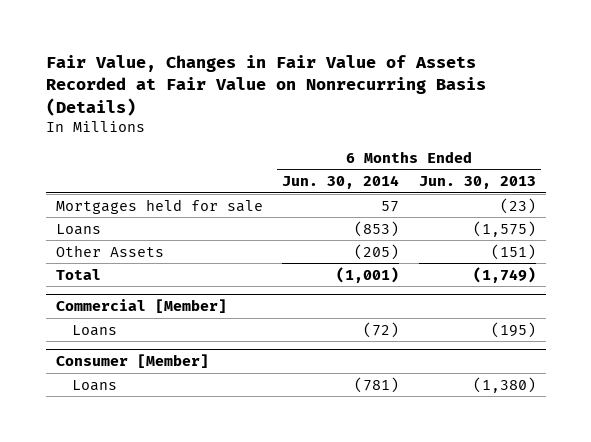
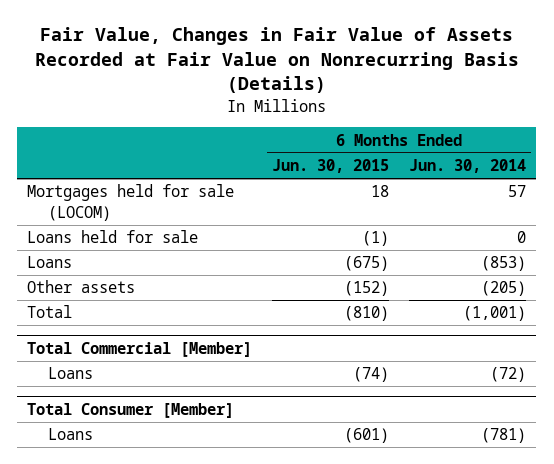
- | 6 Months Ended Jun. 30, 2014 | 6 Months Ended Jun. 30, 2013
+ | 6 Months Ended Jun. 30, 2015 | 6 Months Ended Jun. 30, 2014
- Mortgages held for sale | 57 | (23)
+ Mortgages held for sale (LOCOM) | 18 | 57
+ Loans held for sale | (1) | 0
- Other Assets | (205) | (151)
+ Other assets | (152) | (205)
- Commercial [Member]
+ Total Commercial [Member]
- Consumer [Member]
+ Total Consumer [Member]

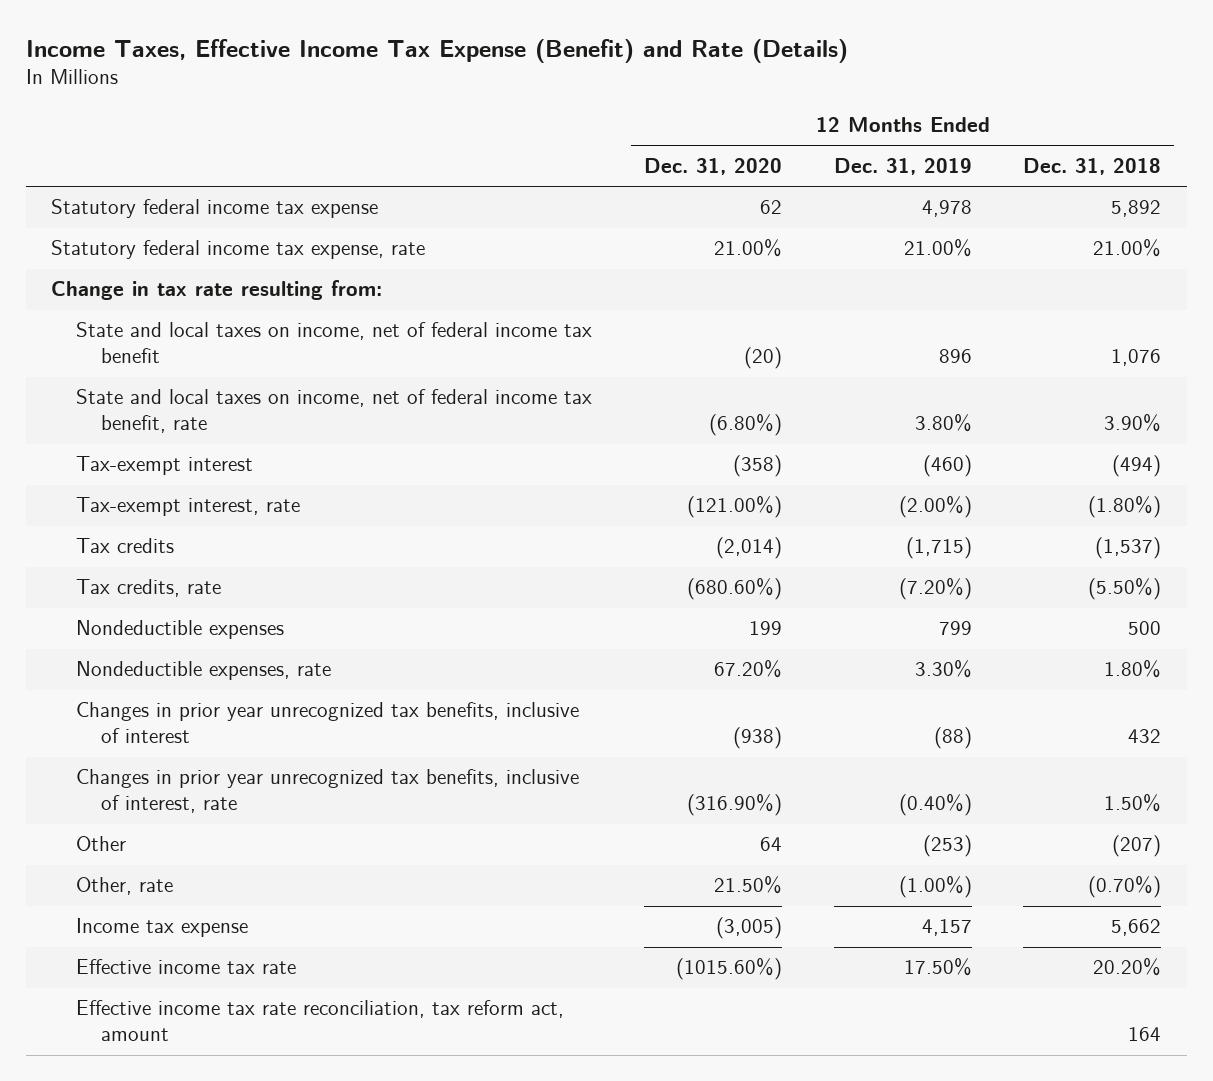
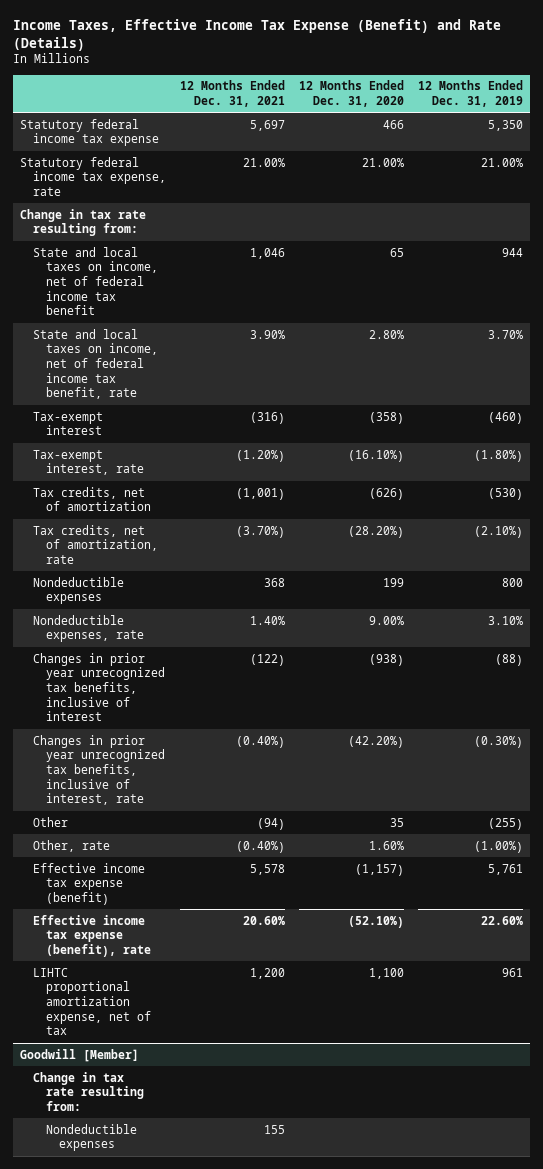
- | 12 Months Ended Dec. 31, 2020 | 12 Months Ended Dec. 31, 2019 | 12 Months Ended Dec. 31, 2018
+ | 12 Months Ended Dec. 31, 2021 | 12 Months Ended Dec. 31, 2020 | 12 Months Ended Dec. 31, 2019
- Statutory federal income tax expense | 62 | 4,978 | 5,892
+ Statutory federal income tax expense | 5,697 | 466 | 5,350
- State and local taxes on income, net of federal income tax benefit | (20) | 896 | 1,076
- State and local taxes on income, net of federal income tax benefit, rate | (6.80%) | 3.80% | 3.90%
+ State and local taxes on income, net of federal income tax benefit | 1,046 | 65 | 944
+ State and local taxes on income, net of federal income tax benefit, rate | 3.90% | 2.80% | 3.70%
- Tax-exempt interest, rate | (121.00%) | (2.00%) | (1.80%)
- Tax credits | (2,014) | (1,715) | (1,537)
- Tax credits, rate | (680.60%) | (7.20%) | (5.50%)
- Nondeductible expenses | 199 | 799 | 500
- Nondeductible expenses, rate | 67.20% | 3.30% | 1.80%
+ Tax-exempt interest, rate | (1.20%) | (16.10%) | (1.80%)
+ Tax credits, net of amortization | (1,001) | (626) | (530)
+ Tax credits, net of amortization, rate | (3.70%) | (28.20%) | (2.10%)
+ Nondeductible expenses | 368 | 199 | 800
+ Nondeductible expenses, rate | 1.40% | 9.00% | 3.10%
- Changes in prior year unrecognized tax benefits, inclusive of interest, rate | (316.90%) | (0.40%) | 1.50%
- Other | 64 | (253) | (207)
- Other, rate | 21.50% | (1.00%) | (0.70%)
- Income tax expense | (3,005) | 4,157 | 5,662
- Effective income tax rate | (1015.60%) | 17.50% | 20.20%
- Effective income tax rate reconciliation, tax reform act, amount | | | 164
+ Changes in prior year unrecognized tax benefits, inclusive of interest, rate | (0.40%) | (42.20%) | (0.30%)
+ Other | (94) | 35 | (255)
+ Other, rate | (0.40%) | 1.60% | (1.00%)
+ Effective income tax expense (benefit) | 5,578 | (1,157) | 5,761
+ Effective income tax expense (benefit), rate | 20.60% | (52.10%) | 22.60%
+ LIHTC proportional amortization expense, net of tax | 1,200 | 1,100 | 961
+ Goodwill [Member]
+ Change in tax rate resulting from:
+ Nondeductible expenses | 155 | |

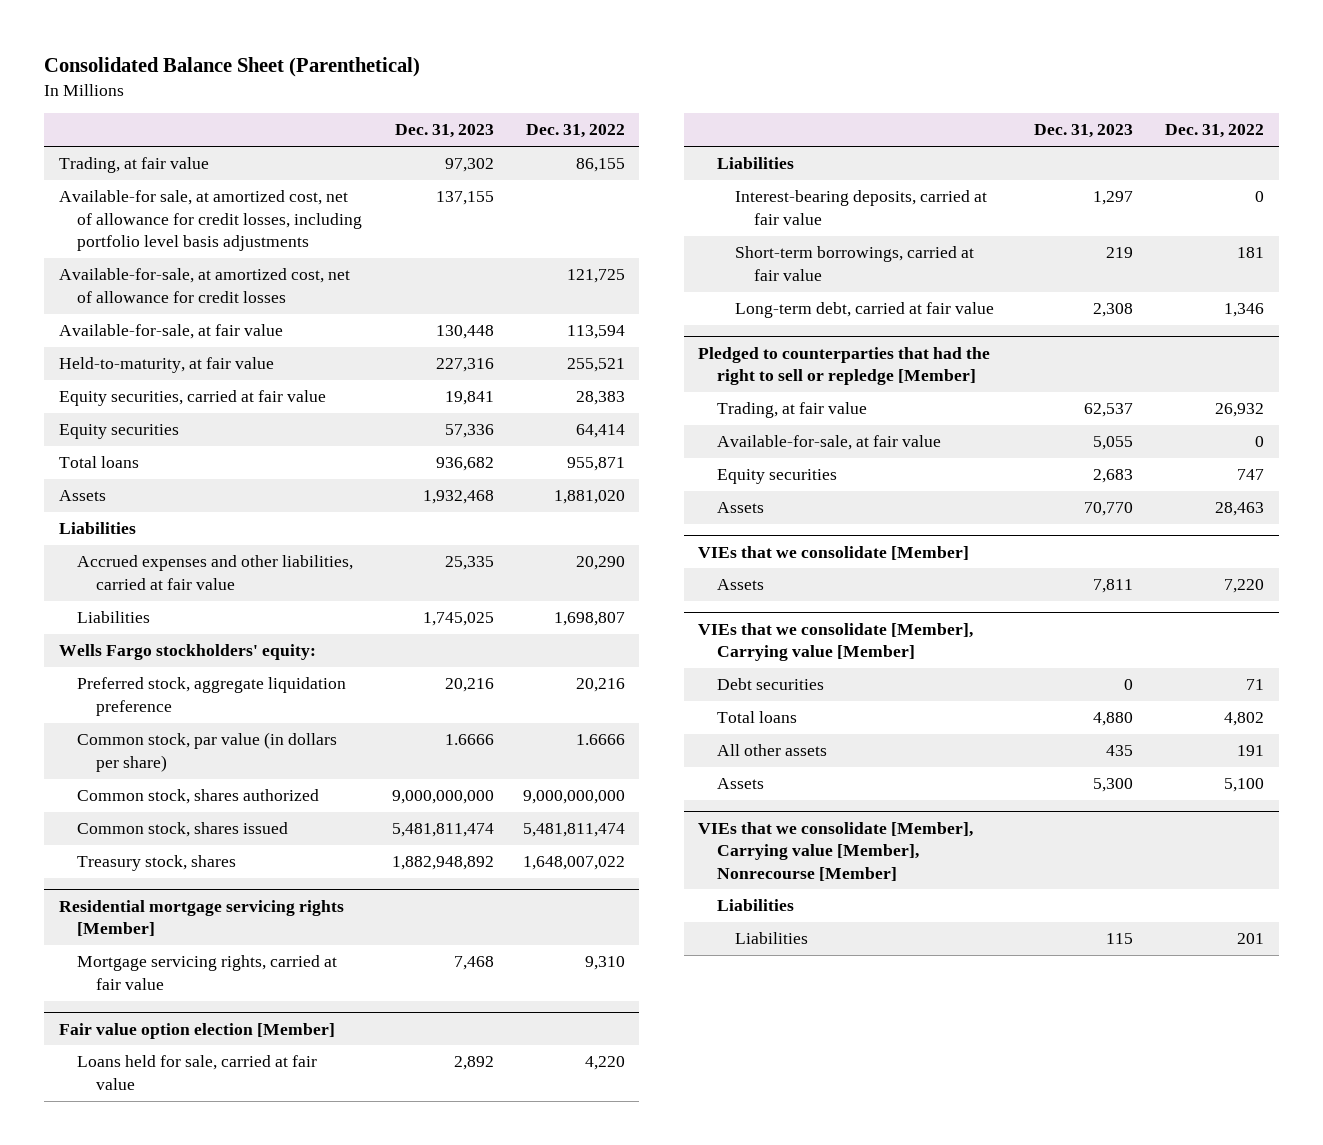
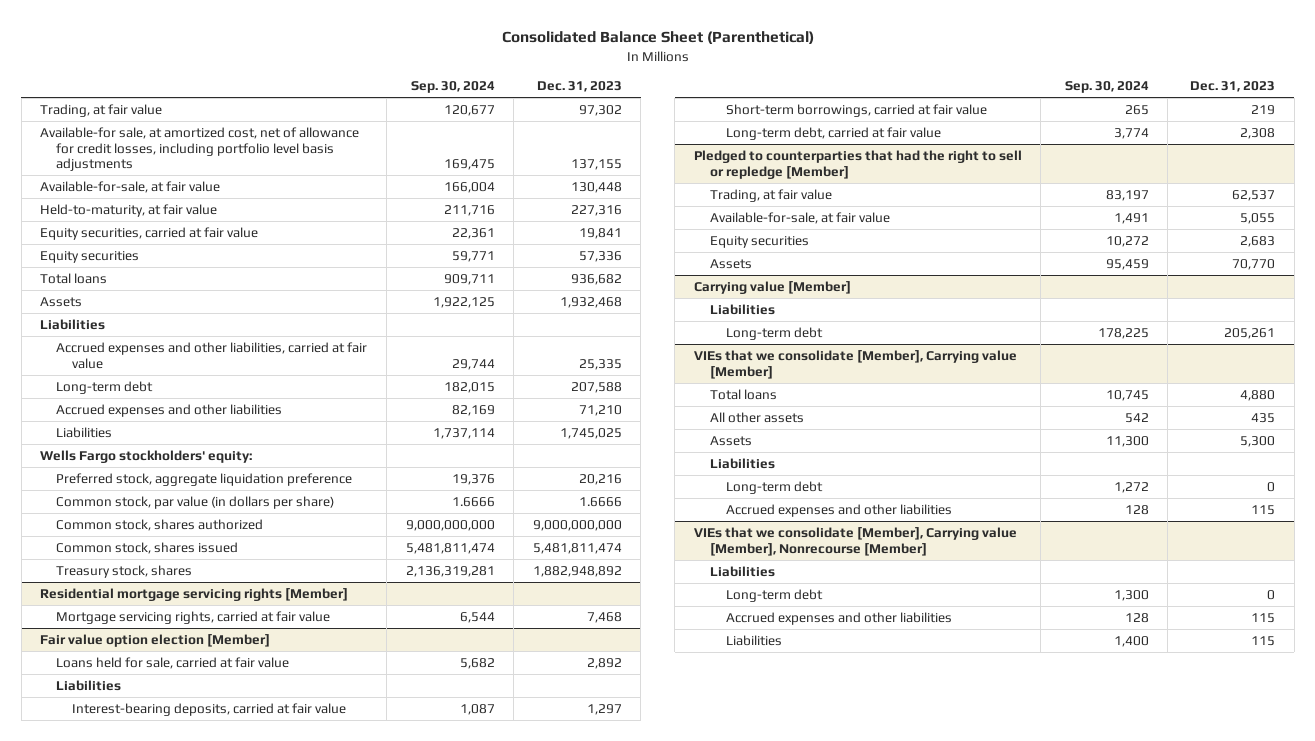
- | Dec. 31, 2023 | Dec. 31, 2022
+ | Sep. 30, 2024 | Dec. 31, 2023
- Available-for-sale, at amortized cost, net of allowance for credit losses | | 121,725
+ Long-term debt | 182,015 | 207,588
+ Accrued expenses and other liabilities | 82,169 | 71,210
- VIEs that we consolidate [Member]
- Assets | 7,811 | 7,220
+ Carrying value [Member]
+ Liabilities
+ Long-term debt | 178,225 | 205,261
@ VIEs that we consolidate [Member], Carrying value [Member]
- Debt securities | 0 | 71
+ Liabilities
+ Long-term debt | 1,272 | 0
+ Accrued expenses and other liabilities | 128 | 115
@ VIEs that we consolidate [Member], Carrying value [Member], Nonrecourse [Member]
+ Long-term debt | 1,300 | 0
+ Accrued expenses and other liabilities | 128 | 115

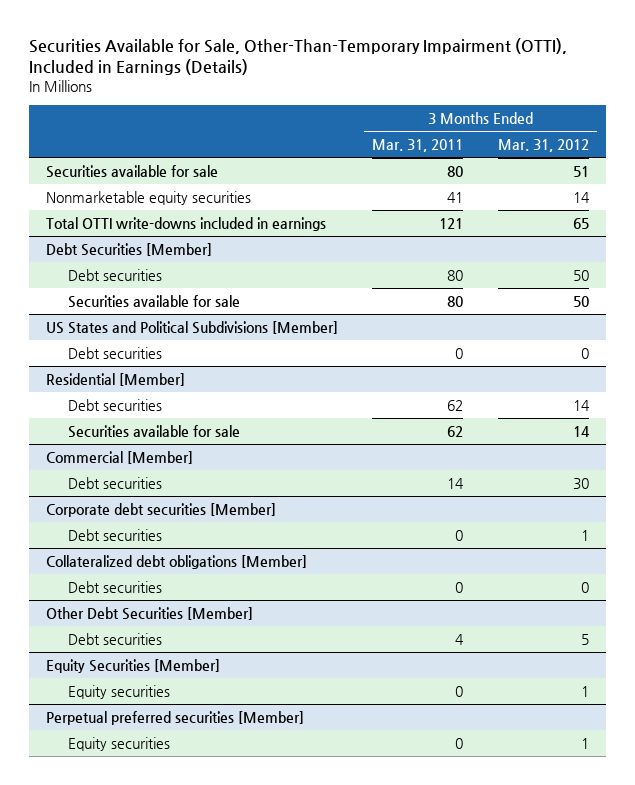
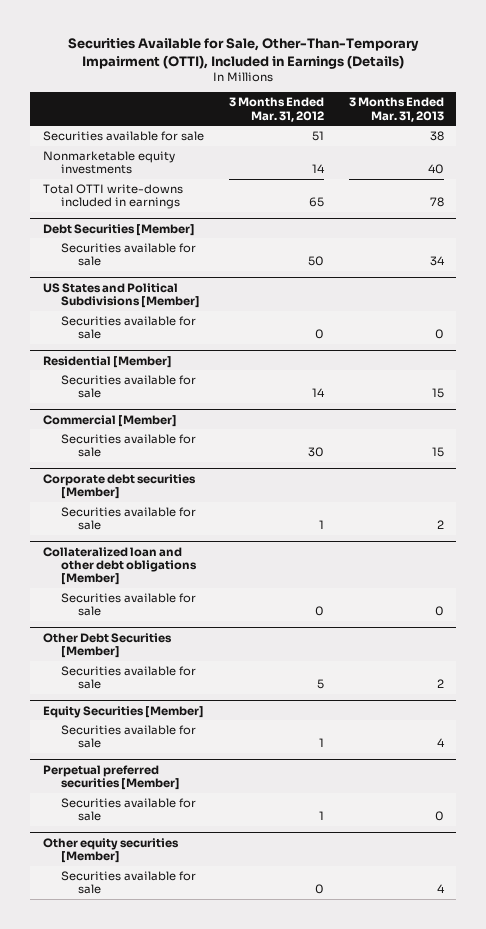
- | 3 Months Ended Mar. 31, 2011 | 3 Months Ended Mar. 31, 2012
+ | 3 Months Ended Mar. 31, 2012 | 3 Months Ended Mar. 31, 2013
- Nonmarketable equity securities | 41 | 14
+ Nonmarketable equity investments | 14 | 40
@ Debt Securities [Member]
- Debt securities | 80 | 50
@ US States and Political Subdivisions [Member]
- Debt securities | 0 | 0
+ Securities available for sale | 0 | 0
@ Residential [Member]
- Debt securities | 62 | 14
@ Commercial [Member]
- Debt securities | 14 | 30
+ Securities available for sale | 30 | 15
@ Corporate debt securities [Member]
- Debt securities | 0 | 1
- Collateralized debt obligations [Member]
- Debt securities | 0 | 0
@ Corporate debt securities [Member]
+ Securities available for sale | 1 | 2
+ Collateralized loan and other debt obligations [Member]
+ Securities available for sale | 0 | 0
@ Other Debt Securities [Member]
- Debt securities | 4 | 5
+ Securities available for sale | 5 | 2
@ Equity Securities [Member]
- Equity securities | 0 | 1
+ Securities available for sale | 1 | 4
@ Perpetual preferred securities [Member]
- Equity securities | 0 | 1
+ Securities available for sale | 1 | 0
+ Other equity securities [Member]
+ Securities available for sale | 0 | 4

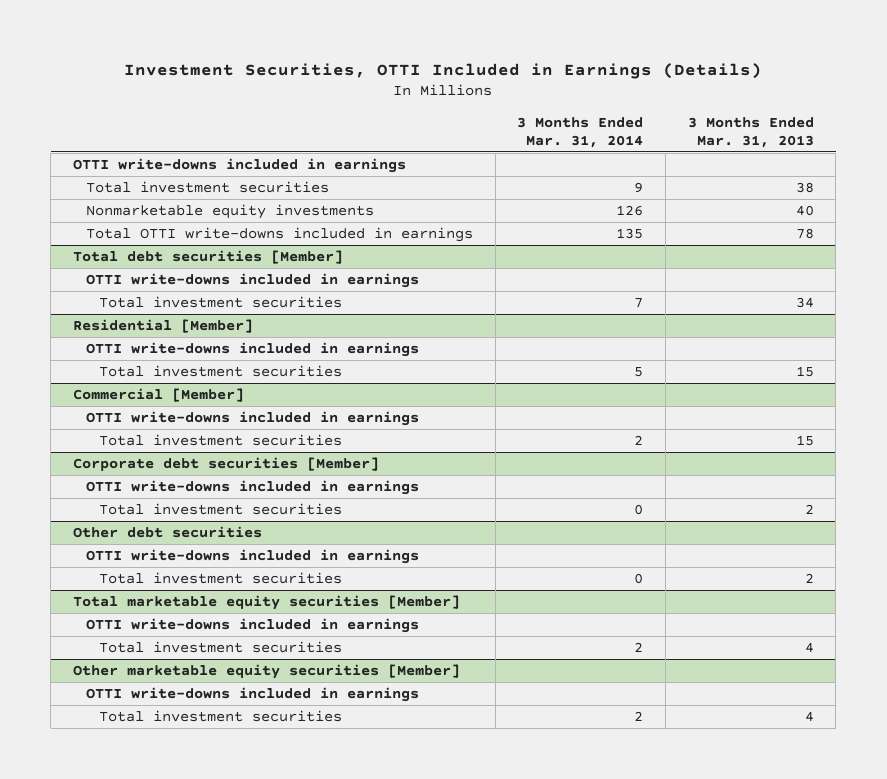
- Securities Available for Sale, Other-Than-Temporary Impairment (OTTI), Included in Earnings (Details)
+ Investment Securities, OTTI Included in Earnings (Details)
- | 3 Months Ended Mar. 31, 2012 | 3 Months Ended Mar. 31, 2013
+ | 3 Months Ended Mar. 31, 2014 | 3 Months Ended Mar. 31, 2013
- Securities available for sale | 51 | 38
+ OTTI write-downs included in earnings
+ Total investment securities | 9 | 38
- Debt Securities [Member]
- Securities available for sale | 50 | 34
- US States and Political Subdivisions [Member]
- Securities available for sale | 0 | 0
+ Total debt securities [Member]
+ OTTI write-downs included in earnings
+ Total investment securities | 7 | 34
@ Residential [Member]
- Securities available for sale | 14 | 15
+ OTTI write-downs included in earnings
+ Total investment securities | 5 | 15
@ Commercial [Member]
- Securities available for sale | 30 | 15
+ OTTI write-downs included in earnings
+ Total investment securities | 2 | 15
@ Corporate debt securities [Member]
- Securities available for sale | 1 | 2
- Collateralized loan and other debt obligations [Member]
- Securities available for sale | 0 | 0
- Other Debt Securities [Member]
- Securities available for sale | 5 | 2
- Equity Securities [Member]
- Securities available for sale | 1 | 4
- Perpetual preferred securities [Member]
- Securities available for sale | 1 | 0
- Other equity securities [Member]
- Securities available for sale | 0 | 4
@ Corporate debt securities [Member]
+ OTTI write-downs included in earnings
+ Total investment securities | 0 | 2
+ Other debt securities
+ OTTI write-downs included in earnings
+ Total investment securities | 0 | 2
+ Total marketable equity securities [Member]
+ OTTI write-downs included in earnings
+ Total investment securities | 2 | 4
+ Other marketable equity securities [Member]
+ OTTI write-downs included in earnings
+ Total investment securities | 2 | 4

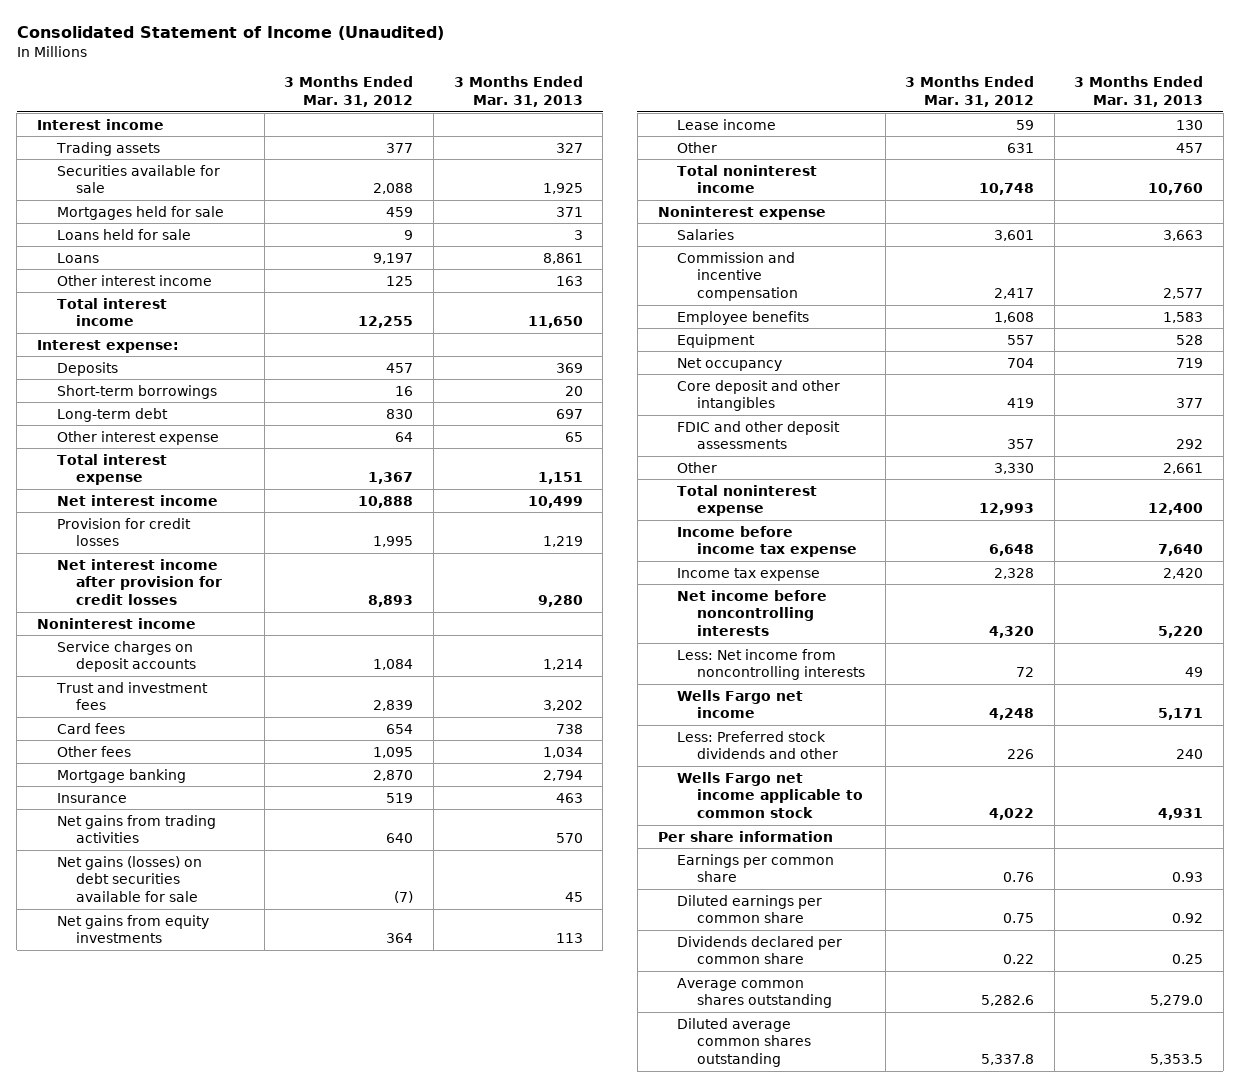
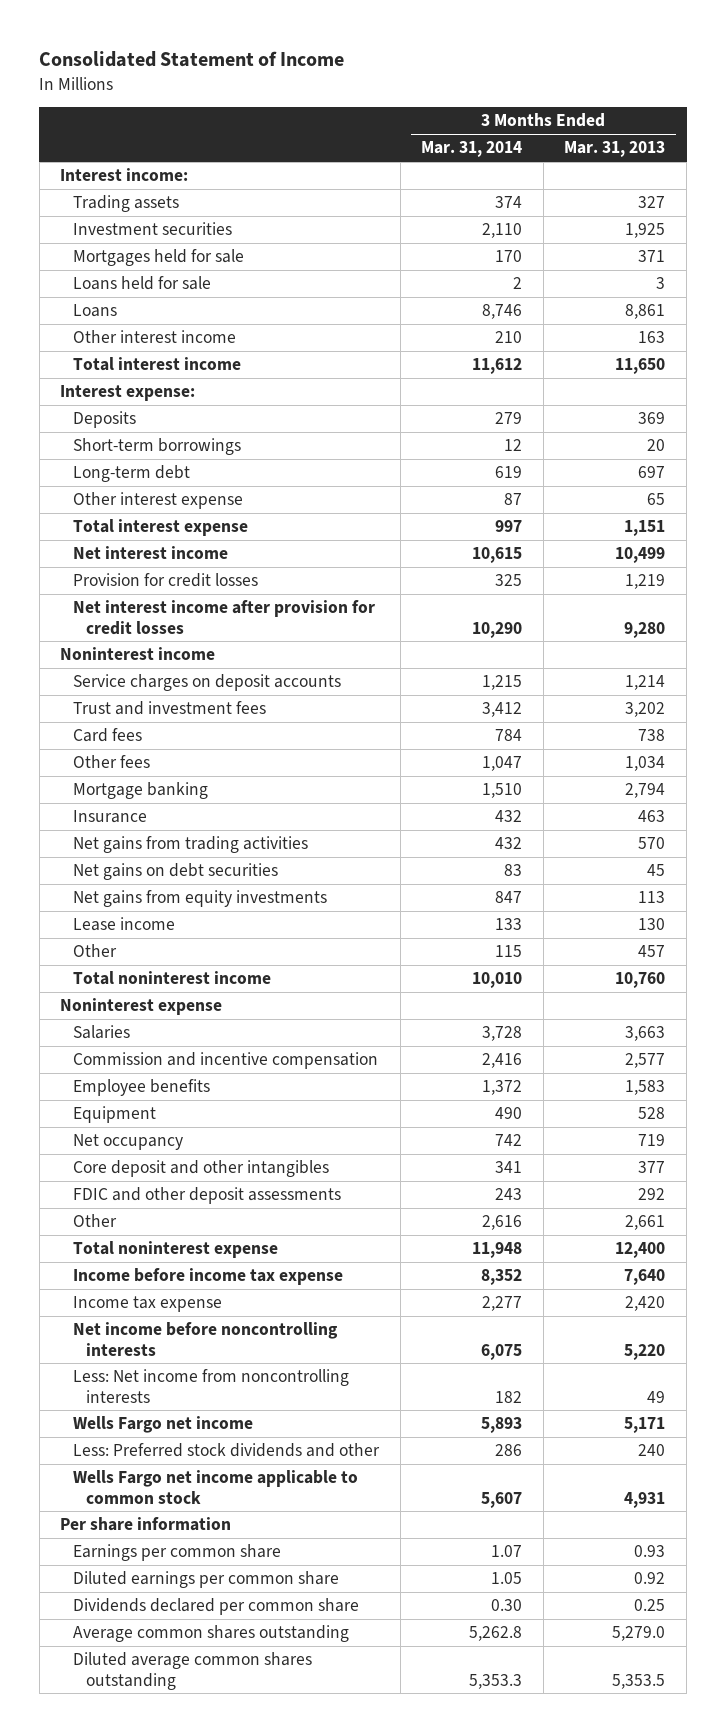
- Consolidated Statement of Income (Unaudited)
+ Consolidated Statement of Income
- | 3 Months Ended Mar. 31, 2012 | 3 Months Ended Mar. 31, 2013
+ | 3 Months Ended Mar. 31, 2014 | 3 Months Ended Mar. 31, 2013
- Interest income
+ Interest income:
- Securities available for sale | 2,088 | 1,925
+ Investment securities | 2,110 | 1,925
- Net gains (losses) on debt securities available for sale | (7) | 45
+ Net gains on debt securities | 83 | 45

